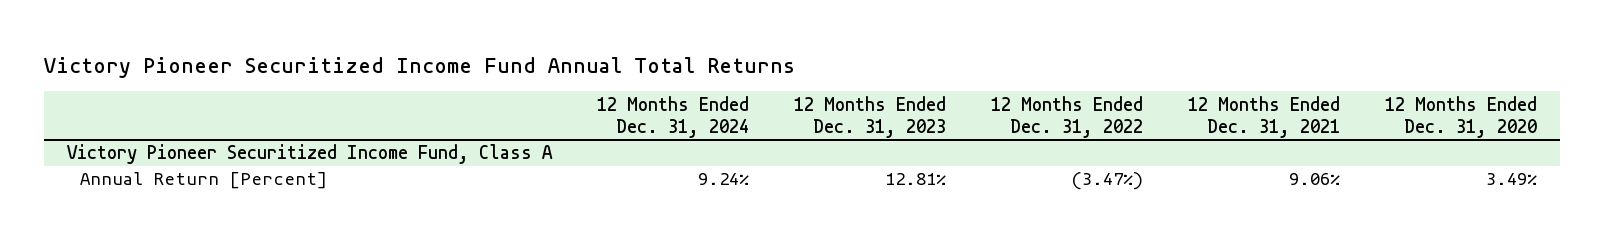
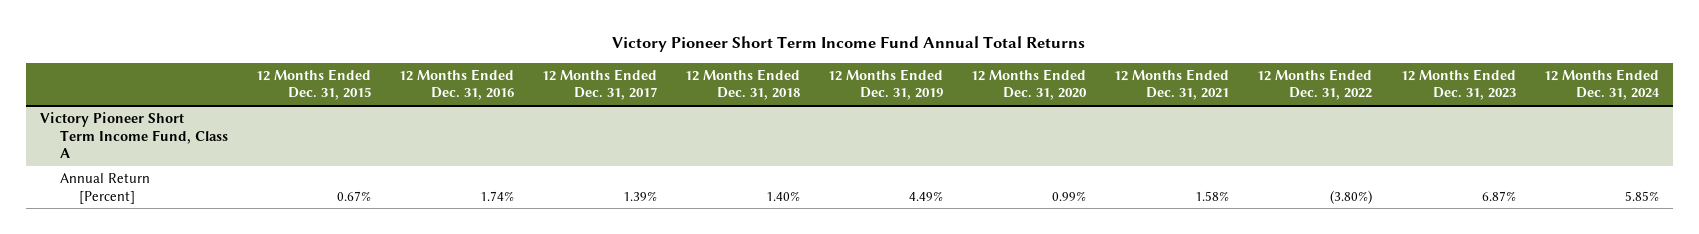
- Victory Pioneer Securitized Income Fund Annual Total Returns
+ Victory Pioneer Short Term Income Fund Annual Total Returns
- | 12 Months Ended Dec. 31, 2024 | 12 Months Ended Dec. 31, 2023 | 12 Months Ended Dec. 31, 2022 | 12 Months Ended Dec. 31, 2021 | 12 Months Ended Dec. 31, 2020
+ | 12 Months Ended Dec. 31, 2015 | 12 Months Ended Dec. 31, 2016 | 12 Months Ended Dec. 31, 2017 | 12 Months Ended Dec. 31, 2018 | 12 Months Ended Dec. 31, 2019 | 12 Months Ended Dec. 31, 2020 | 12 Months Ended Dec. 31, 2021 | 12 Months Ended Dec. 31, 2022 | 12 Months Ended Dec. 31, 2023 | 12 Months Ended Dec. 31, 2024
- Victory Pioneer Securitized Income Fund, Class A
- Annual Return [Percent] | 9.24% | 12.81% | (3.47%) | 9.06% | 3.49%
+ Victory Pioneer Short Term Income Fund, Class A
+ Annual Return [Percent] | 0.67% | 1.74% | 1.39% | 1.40% | 4.49% | 0.99% | 1.58% | (3.80%) | 6.87% | 5.85%

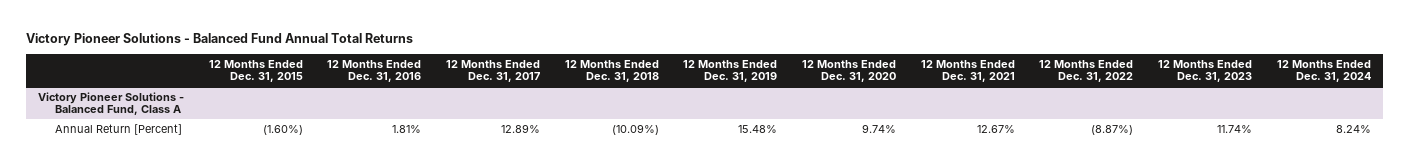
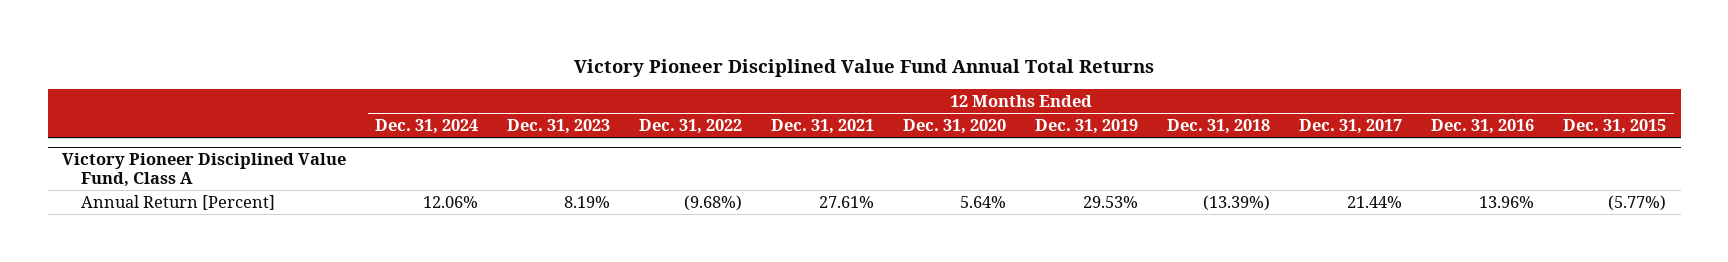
- Victory Pioneer Solutions - Balanced Fund Annual Total Returns
+ Victory Pioneer Disciplined Value Fund Annual Total Returns
- | 12 Months Ended Dec. 31, 2015 | 12 Months Ended Dec. 31, 2016 | 12 Months Ended Dec. 31, 2017 | 12 Months Ended Dec. 31, 2018 | 12 Months Ended Dec. 31, 2019 | 12 Months Ended Dec. 31, 2020 | 12 Months Ended Dec. 31, 2021 | 12 Months Ended Dec. 31, 2022 | 12 Months Ended Dec. 31, 2023 | 12 Months Ended Dec. 31, 2024
+ | 12 Months Ended Dec. 31, 2024 | 12 Months Ended Dec. 31, 2023 | 12 Months Ended Dec. 31, 2022 | 12 Months Ended Dec. 31, 2021 | 12 Months Ended Dec. 31, 2020 | 12 Months Ended Dec. 31, 2019 | 12 Months Ended Dec. 31, 2018 | 12 Months Ended Dec. 31, 2017 | 12 Months Ended Dec. 31, 2016 | 12 Months Ended Dec. 31, 2015
- Victory Pioneer Solutions - Balanced Fund, Class A
- Annual Return [Percent] | (1.60%) | 1.81% | 12.89% | (10.09%) | 15.48% | 9.74% | 12.67% | (8.87%) | 11.74% | 8.24%
+ Victory Pioneer Disciplined Value Fund, Class A
+ Annual Return [Percent] | 12.06% | 8.19% | (9.68%) | 27.61% | 5.64% | 29.53% | (13.39%) | 21.44% | 13.96% | (5.77%)

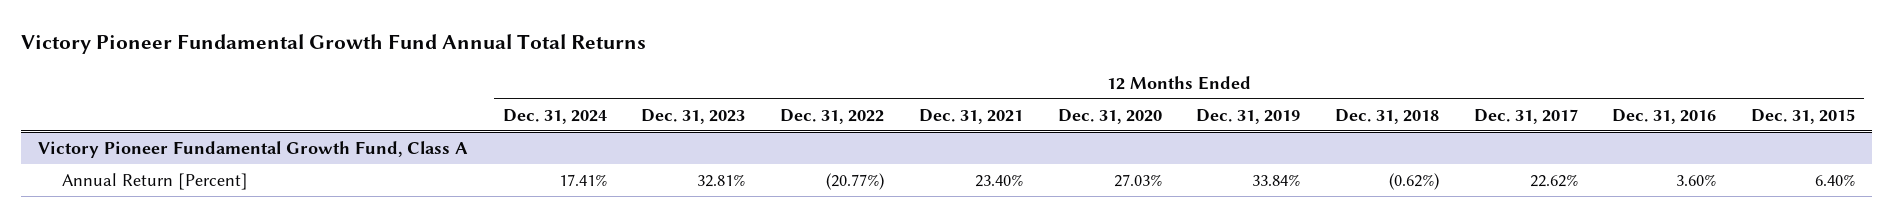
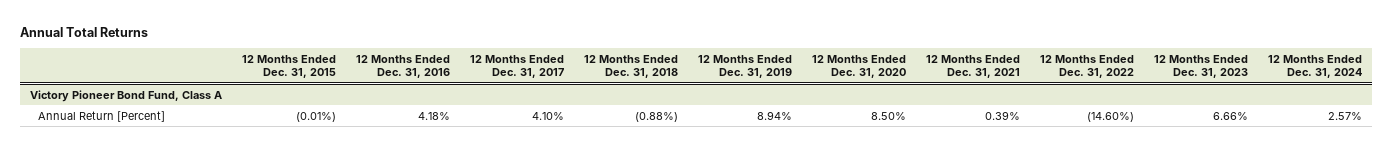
- Victory Pioneer Fundamental Growth Fund Annual Total Returns
+ Annual Total Returns
- | 12 Months Ended Dec. 31, 2024 | 12 Months Ended Dec. 31, 2023 | 12 Months Ended Dec. 31, 2022 | 12 Months Ended Dec. 31, 2021 | 12 Months Ended Dec. 31, 2020 | 12 Months Ended Dec. 31, 2019 | 12 Months Ended Dec. 31, 2018 | 12 Months Ended Dec. 31, 2017 | 12 Months Ended Dec. 31, 2016 | 12 Months Ended Dec. 31, 2015
+ | 12 Months Ended Dec. 31, 2015 | 12 Months Ended Dec. 31, 2016 | 12 Months Ended Dec. 31, 2017 | 12 Months Ended Dec. 31, 2018 | 12 Months Ended Dec. 31, 2019 | 12 Months Ended Dec. 31, 2020 | 12 Months Ended Dec. 31, 2021 | 12 Months Ended Dec. 31, 2022 | 12 Months Ended Dec. 31, 2023 | 12 Months Ended Dec. 31, 2024
- Victory Pioneer Fundamental Growth Fund, Class A
- Annual Return [Percent] | 17.41% | 32.81% | (20.77%) | 23.40% | 27.03% | 33.84% | (0.62%) | 22.62% | 3.60% | 6.40%
+ Victory Pioneer Bond Fund, Class A
+ Annual Return [Percent] | (0.01%) | 4.18% | 4.10% | (0.88%) | 8.94% | 8.50% | 0.39% | (14.60%) | 6.66% | 2.57%

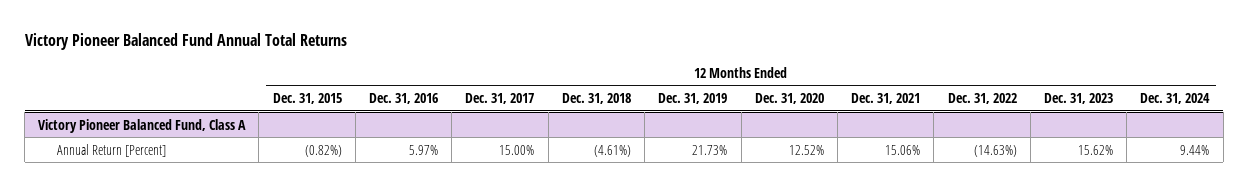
- Annual Total Returns
+ Victory Pioneer Balanced Fund Annual Total Returns
- Victory Pioneer Bond Fund, Class A
- Annual Return [Percent] | (0.01%) | 4.18% | 4.10% | (0.88%) | 8.94% | 8.50% | 0.39% | (14.60%) | 6.66% | 2.57%
+ Victory Pioneer Balanced Fund, Class A
+ Annual Return [Percent] | (0.82%) | 5.97% | 15.00% | (4.61%) | 21.73% | 12.52% | 15.06% | (14.63%) | 15.62% | 9.44%

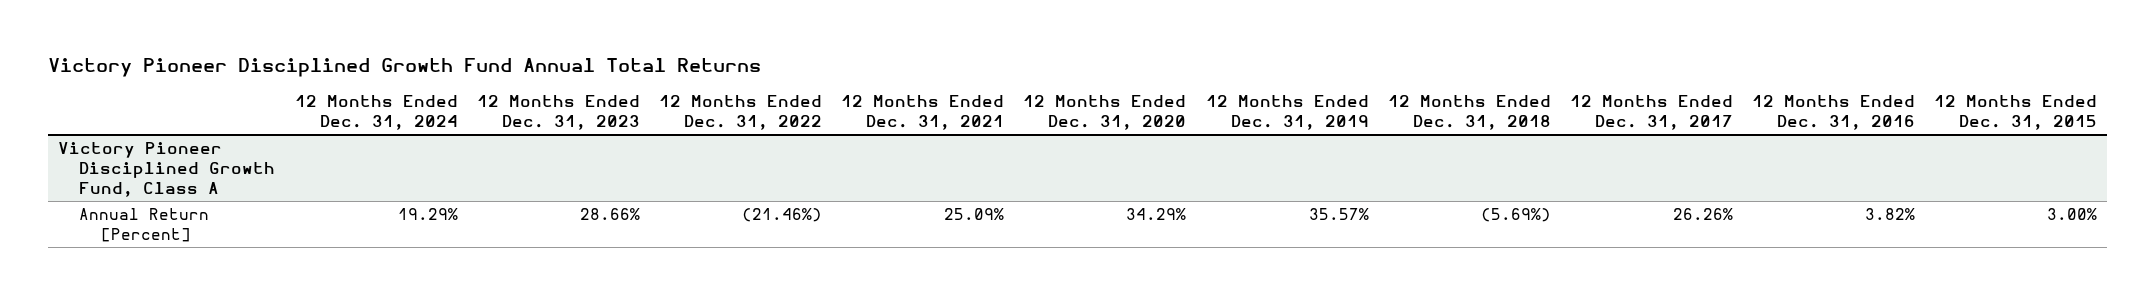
- Victory Pioneer Balanced Fund Annual Total Returns
+ Victory Pioneer Disciplined Growth Fund Annual Total Returns
- | 12 Months Ended Dec. 31, 2015 | 12 Months Ended Dec. 31, 2016 | 12 Months Ended Dec. 31, 2017 | 12 Months Ended Dec. 31, 2018 | 12 Months Ended Dec. 31, 2019 | 12 Months Ended Dec. 31, 2020 | 12 Months Ended Dec. 31, 2021 | 12 Months Ended Dec. 31, 2022 | 12 Months Ended Dec. 31, 2023 | 12 Months Ended Dec. 31, 2024
+ | 12 Months Ended Dec. 31, 2024 | 12 Months Ended Dec. 31, 2023 | 12 Months Ended Dec. 31, 2022 | 12 Months Ended Dec. 31, 2021 | 12 Months Ended Dec. 31, 2020 | 12 Months Ended Dec. 31, 2019 | 12 Months Ended Dec. 31, 2018 | 12 Months Ended Dec. 31, 2017 | 12 Months Ended Dec. 31, 2016 | 12 Months Ended Dec. 31, 2015
- Victory Pioneer Balanced Fund, Class A
- Annual Return [Percent] | (0.82%) | 5.97% | 15.00% | (4.61%) | 21.73% | 12.52% | 15.06% | (14.63%) | 15.62% | 9.44%
+ Victory Pioneer Disciplined Growth Fund, Class A
+ Annual Return [Percent] | 19.29% | 28.66% | (21.46%) | 25.09% | 34.29% | 35.57% | (5.69%) | 26.26% | 3.82% | 3.00%

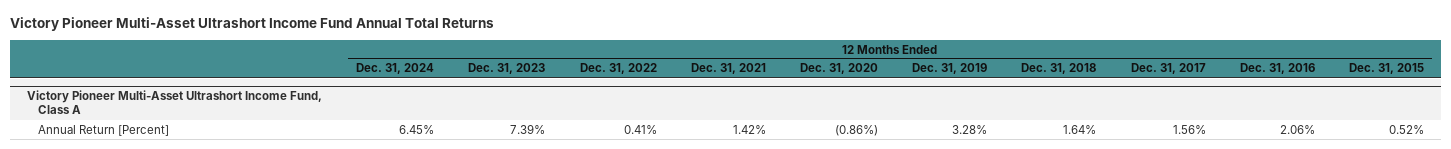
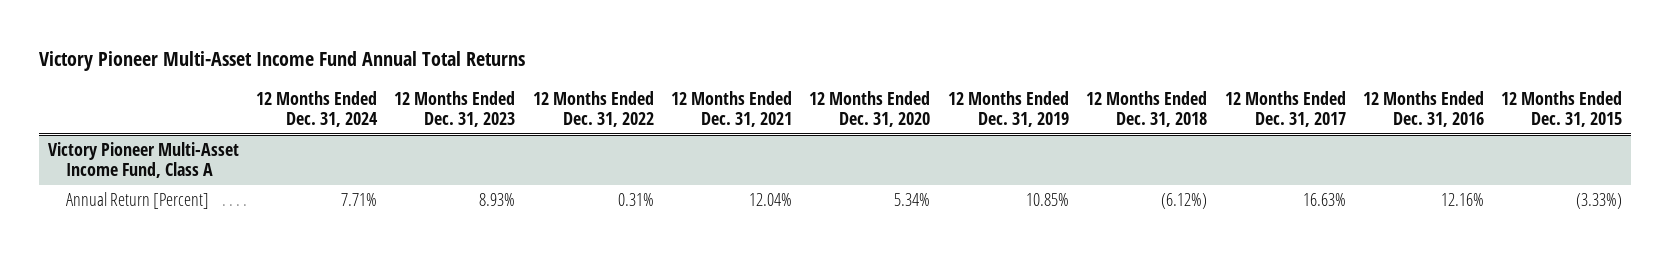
- Victory Pioneer Multi-Asset Ultrashort Income Fund Annual Total Returns
+ Victory Pioneer Multi-Asset Income Fund Annual Total Returns
- Victory Pioneer Multi-Asset Ultrashort Income Fund, Class A
- Annual Return [Percent] | 6.45% | 7.39% | 0.41% | 1.42% | (0.86%) | 3.28% | 1.64% | 1.56% | 2.06% | 0.52%
+ Victory Pioneer Multi-Asset Income Fund, Class A
+ Annual Return [Percent] | 7.71% | 8.93% | 0.31% | 12.04% | 5.34% | 10.85% | (6.12%) | 16.63% | 12.16% | (3.33%)

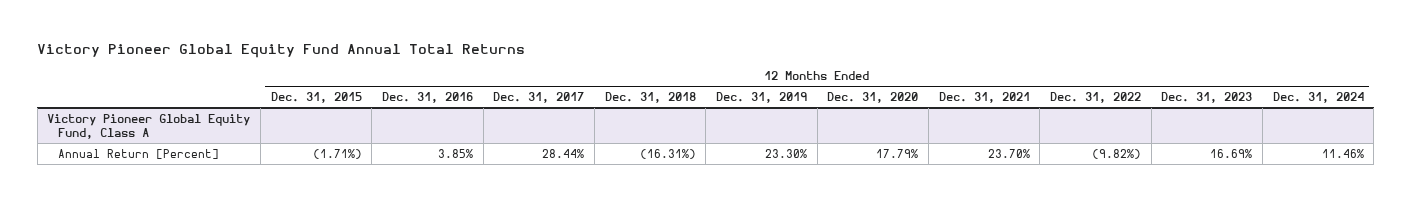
- Victory Pioneer Multi-Asset Income Fund Annual Total Returns
+ Victory Pioneer Global Equity Fund Annual Total Returns
- | 12 Months Ended Dec. 31, 2024 | 12 Months Ended Dec. 31, 2023 | 12 Months Ended Dec. 31, 2022 | 12 Months Ended Dec. 31, 2021 | 12 Months Ended Dec. 31, 2020 | 12 Months Ended Dec. 31, 2019 | 12 Months Ended Dec. 31, 2018 | 12 Months Ended Dec. 31, 2017 | 12 Months Ended Dec. 31, 2016 | 12 Months Ended Dec. 31, 2015
+ | 12 Months Ended Dec. 31, 2015 | 12 Months Ended Dec. 31, 2016 | 12 Months Ended Dec. 31, 2017 | 12 Months Ended Dec. 31, 2018 | 12 Months Ended Dec. 31, 2019 | 12 Months Ended Dec. 31, 2020 | 12 Months Ended Dec. 31, 2021 | 12 Months Ended Dec. 31, 2022 | 12 Months Ended Dec. 31, 2023 | 12 Months Ended Dec. 31, 2024
- Victory Pioneer Multi-Asset Income Fund, Class A
- Annual Return [Percent] | 7.71% | 8.93% | 0.31% | 12.04% | 5.34% | 10.85% | (6.12%) | 16.63% | 12.16% | (3.33%)
+ Victory Pioneer Global Equity Fund, Class A
+ Annual Return [Percent] | (1.71%) | 3.85% | 28.44% | (16.31%) | 23.30% | 17.79% | 23.70% | (9.82%) | 16.69% | 11.46%

